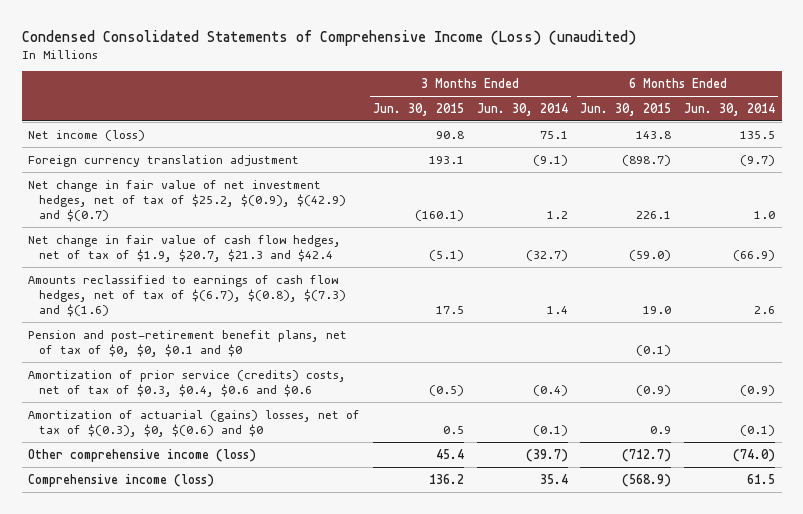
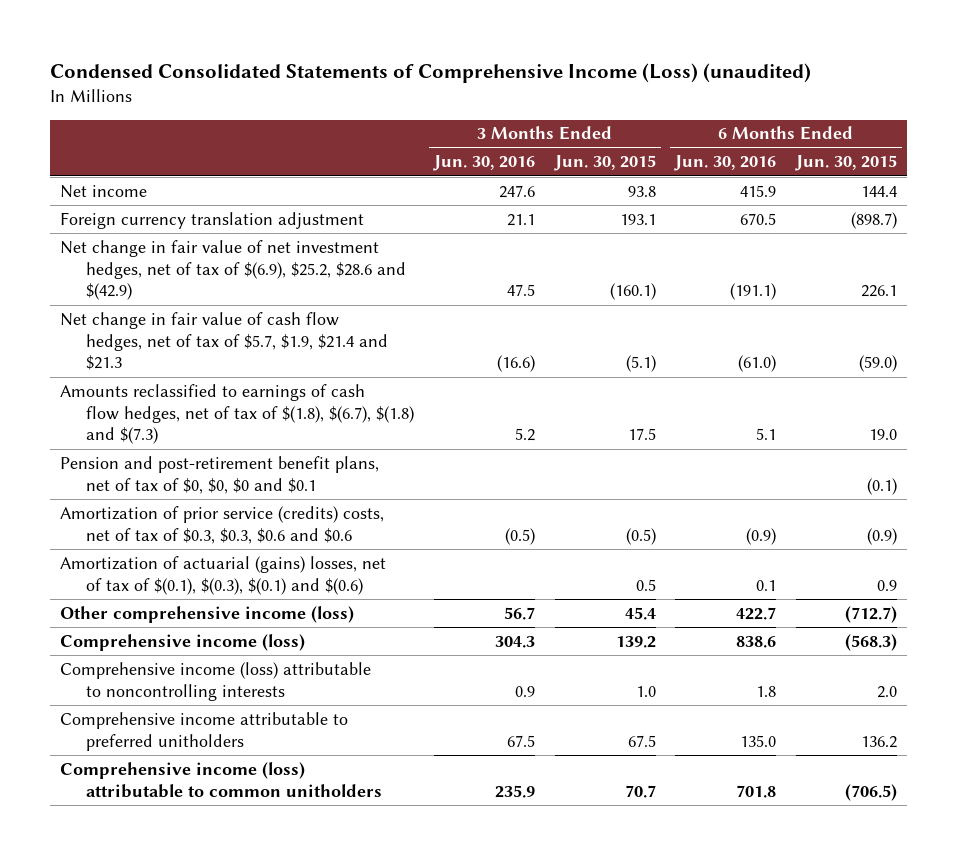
- | 3 Months Ended Jun. 30, 2015 | 3 Months Ended Jun. 30, 2014 | 6 Months Ended Jun. 30, 2015 | 6 Months Ended Jun. 30, 2014
+ | 3 Months Ended Jun. 30, 2016 | 3 Months Ended Jun. 30, 2015 | 6 Months Ended Jun. 30, 2016 | 6 Months Ended Jun. 30, 2015
- Net income (loss) | 90.8 | 75.1 | 143.8 | 135.5
+ Net income | 247.6 | 93.8 | 415.9 | 144.4
- Net change in fair value of net investment hedges, net of tax of $25.2, $(0.9), $(42.9) and $(0.7) | (160.1) | 1.2 | 226.1 | 1.0
- Net change in fair value of cash flow hedges, net of tax of $1.9, $20.7, $21.3 and $42.4 | (5.1) | (32.7) | (59.0) | (66.9)
- Amounts reclassified to earnings of cash flow hedges, net of tax of $(6.7), $(0.8), $(7.3) and $(1.6) | 17.5 | 1.4 | 19.0 | 2.6
- Pension and post-retirement benefit plans, net of tax of $0, $0, $0.1 and $0 | | | (0.1) |
- Amortization of prior service (credits) costs, net of tax of $0.3, $0.4, $0.6 and $0.6 | (0.5) | (0.4) | (0.9) | (0.9)
- Amortization of actuarial (gains) losses, net of tax of $(0.3), $0, $(0.6) and $0 | 0.5 | (0.1) | 0.9 | (0.1)
+ Net change in fair value of net investment hedges, net of tax of $(6.9), $25.2, $28.6 and $(42.9) | 47.5 | (160.1) | (191.1) | 226.1
+ Net change in fair value of cash flow hedges, net of tax of $5.7, $1.9, $21.4 and $21.3 | (16.6) | (5.1) | (61.0) | (59.0)
+ Amounts reclassified to earnings of cash flow hedges, net of tax of $(1.8), $(6.7), $(1.8) and $(7.3) | 5.2 | 17.5 | 5.1 | 19.0
+ Pension and post-retirement benefit plans, net of tax of $0, $0, $0 and $0.1 | | | | (0.1)
+ Amortization of prior service (credits) costs, net of tax of $0.3, $0.3, $0.6 and $0.6 | (0.5) | (0.5) | (0.9) | (0.9)
+ Amortization of actuarial (gains) losses, net of tax of $(0.1), $(0.3), $(0.1) and $(0.6) | | 0.5 | 0.1 | 0.9
- Comprehensive income (loss) | 136.2 | 35.4 | (568.9) | 61.5
+ Comprehensive income (loss) | 304.3 | 139.2 | 838.6 | (568.3)
+ Comprehensive income (loss) attributable to noncontrolling interests | 0.9 | 1.0 | 1.8 | 2.0
+ Comprehensive income attributable to preferred unitholders | 67.5 | 67.5 | 135.0 | 136.2
+ Comprehensive income (loss) attributable to common unitholders | 235.9 | 70.7 | 701.8 | (706.5)

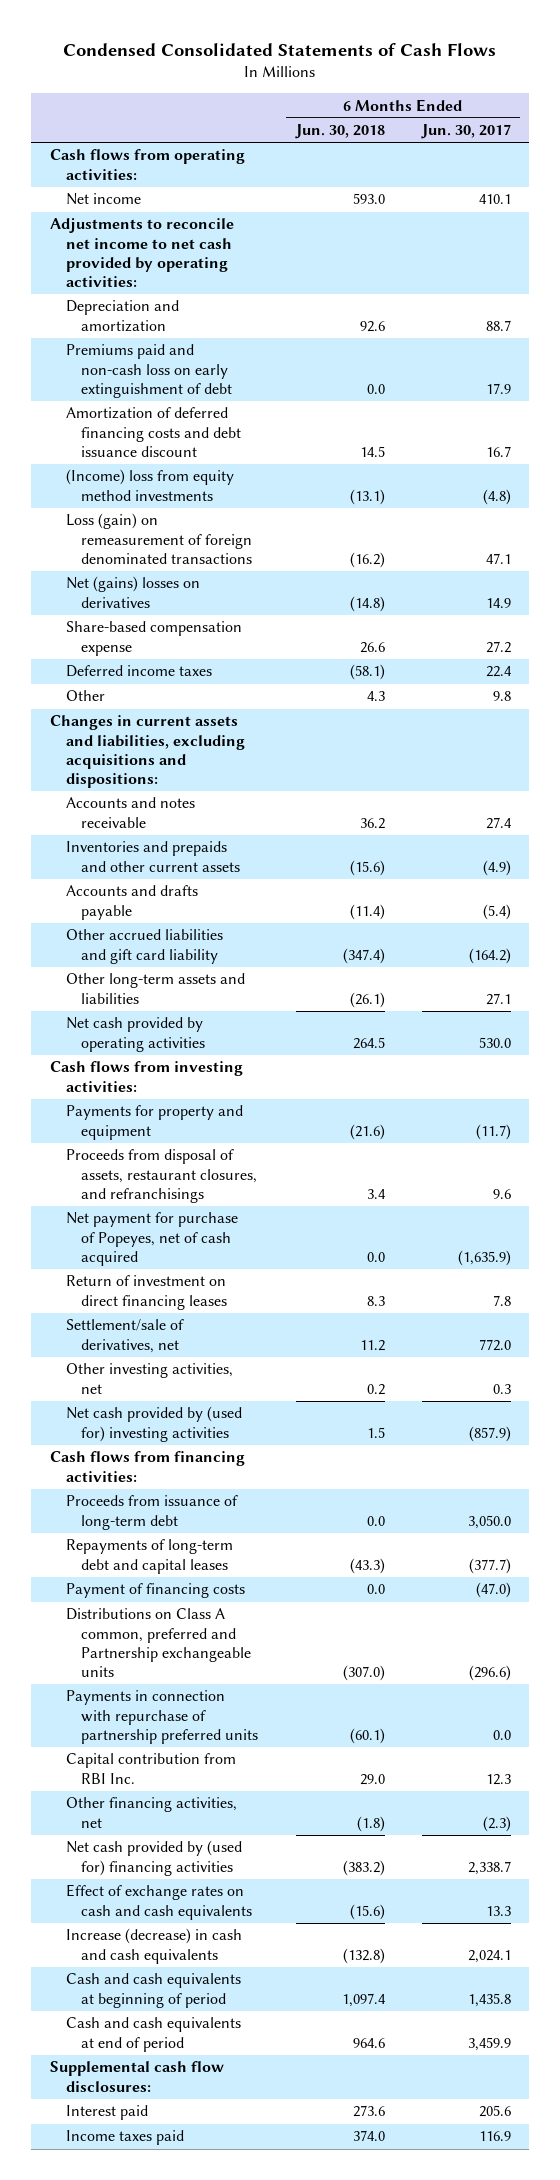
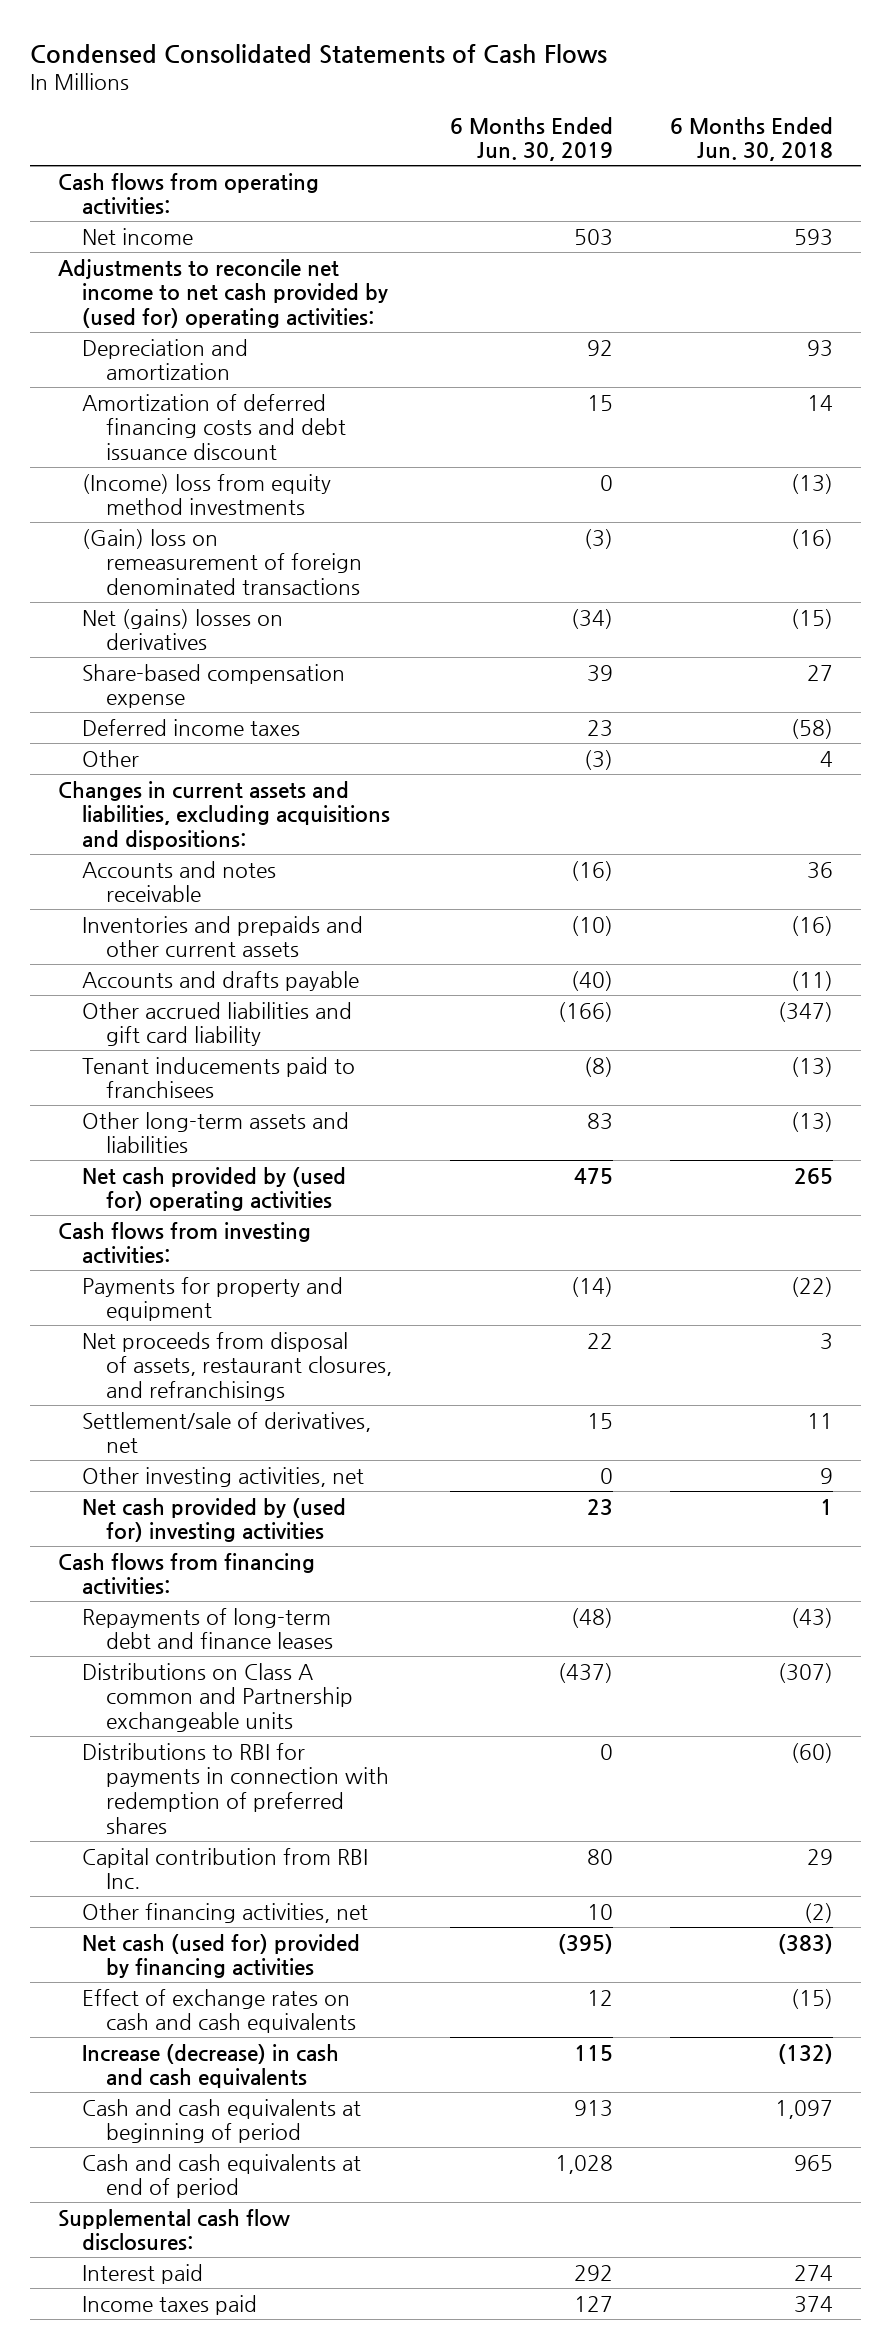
- | 6 Months Ended Jun. 30, 2018 | 6 Months Ended Jun. 30, 2017
+ | 6 Months Ended Jun. 30, 2019 | 6 Months Ended Jun. 30, 2018
- Net income | 593.0 | 410.1
- Adjustments to reconcile net income to net cash provided by operating activities:
- Depreciation and amortization | 92.6 | 88.7
- Premiums paid and non-cash loss on early extinguishment of debt | 0.0 | 17.9
- Amortization of deferred financing costs and debt issuance discount | 14.5 | 16.7
- (Income) loss from equity method investments | (13.1) | (4.8)
- Loss (gain) on remeasurement of foreign denominated transactions | (16.2) | 47.1
- Net (gains) losses on derivatives | (14.8) | 14.9
- Share-based compensation expense | 26.6 | 27.2
- Deferred income taxes | (58.1) | 22.4
- Other | 4.3 | 9.8
+ Net income | 503 | 593
+ Adjustments to reconcile net income to net cash provided by (used for) operating activities:
+ Depreciation and amortization | 92 | 93
+ Amortization of deferred financing costs and debt issuance discount | 15 | 14
+ (Income) loss from equity method investments | 0 | (13)
+ (Gain) loss on remeasurement of foreign denominated transactions | (3) | (16)
+ Net (gains) losses on derivatives | (34) | (15)
+ Share-based compensation expense | 39 | 27
+ Deferred income taxes | 23 | (58)
+ Other | (3) | 4
- Accounts and notes receivable | 36.2 | 27.4
- Inventories and prepaids and other current assets | (15.6) | (4.9)
- Accounts and drafts payable | (11.4) | (5.4)
- Other accrued liabilities and gift card liability | (347.4) | (164.2)
- Other long-term assets and liabilities | (26.1) | 27.1
- Net cash provided by operating activities | 264.5 | 530.0
+ Accounts and notes receivable | (16) | 36
+ Inventories and prepaids and other current assets | (10) | (16)
+ Accounts and drafts payable | (40) | (11)
+ Other accrued liabilities and gift card liability | (166) | (347)
+ Tenant inducements paid to franchisees | (8) | (13)
+ Other long-term assets and liabilities | 83 | (13)
+ Net cash provided by (used for) operating activities | 475 | 265
- Payments for property and equipment | (21.6) | (11.7)
- Proceeds from disposal of assets, restaurant closures, and refranchisings | 3.4 | 9.6
- Net payment for purchase of Popeyes, net of cash acquired | 0.0 | (1,635.9)
- Return of investment on direct financing leases | 8.3 | 7.8
- Settlement/sale of derivatives, net | 11.2 | 772.0
- Other investing activities, net | 0.2 | 0.3
- Net cash provided by (used for) investing activities | 1.5 | (857.9)
+ Payments for property and equipment | (14) | (22)
+ Net proceeds from disposal of assets, restaurant closures, and refranchisings | 22 | 3
+ Settlement/sale of derivatives, net | 15 | 11
+ Other investing activities, net | 0 | 9
+ Net cash provided by (used for) investing activities | 23 | 1
- Proceeds from issuance of long-term debt | 0.0 | 3,050.0
- Repayments of long-term debt and capital leases | (43.3) | (377.7)
- Payment of financing costs | 0.0 | (47.0)
- Distributions on Class A common, preferred and Partnership exchangeable units | (307.0) | (296.6)
- Payments in connection with repurchase of partnership preferred units | (60.1) | 0.0
- Capital contribution from RBI Inc. | 29.0 | 12.3
- Other financing activities, net | (1.8) | (2.3)
- Net cash provided by (used for) financing activities | (383.2) | 2,338.7
- Effect of exchange rates on cash and cash equivalents | (15.6) | 13.3
- Increase (decrease) in cash and cash equivalents | (132.8) | 2,024.1
- Cash and cash equivalents at beginning of period | 1,097.4 | 1,435.8
- Cash and cash equivalents at end of period | 964.6 | 3,459.9
+ Repayments of long-term debt and finance leases | (48) | (43)
+ Distributions on Class A common and Partnership exchangeable units | (437) | (307)
+ Distributions to RBI for payments in connection with redemption of preferred shares | 0 | (60)
+ Capital contribution from RBI Inc. | 80 | 29
+ Other financing activities, net | 10 | (2)
+ Net cash (used for) provided by financing activities | (395) | (383)
+ Effect of exchange rates on cash and cash equivalents | 12 | (15)
+ Increase (decrease) in cash and cash equivalents | 115 | (132)
+ Cash and cash equivalents at beginning of period | 913 | 1,097
+ Cash and cash equivalents at end of period | 1,028 | 965
- Interest paid | 273.6 | 205.6
- Income taxes paid | 374.0 | 116.9
+ Interest paid | 292 | 274
+ Income taxes paid | 127 | 374

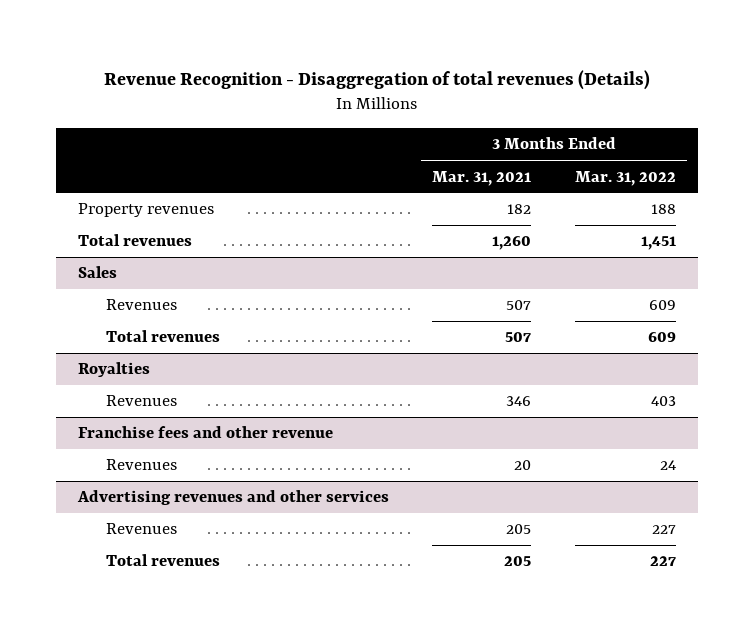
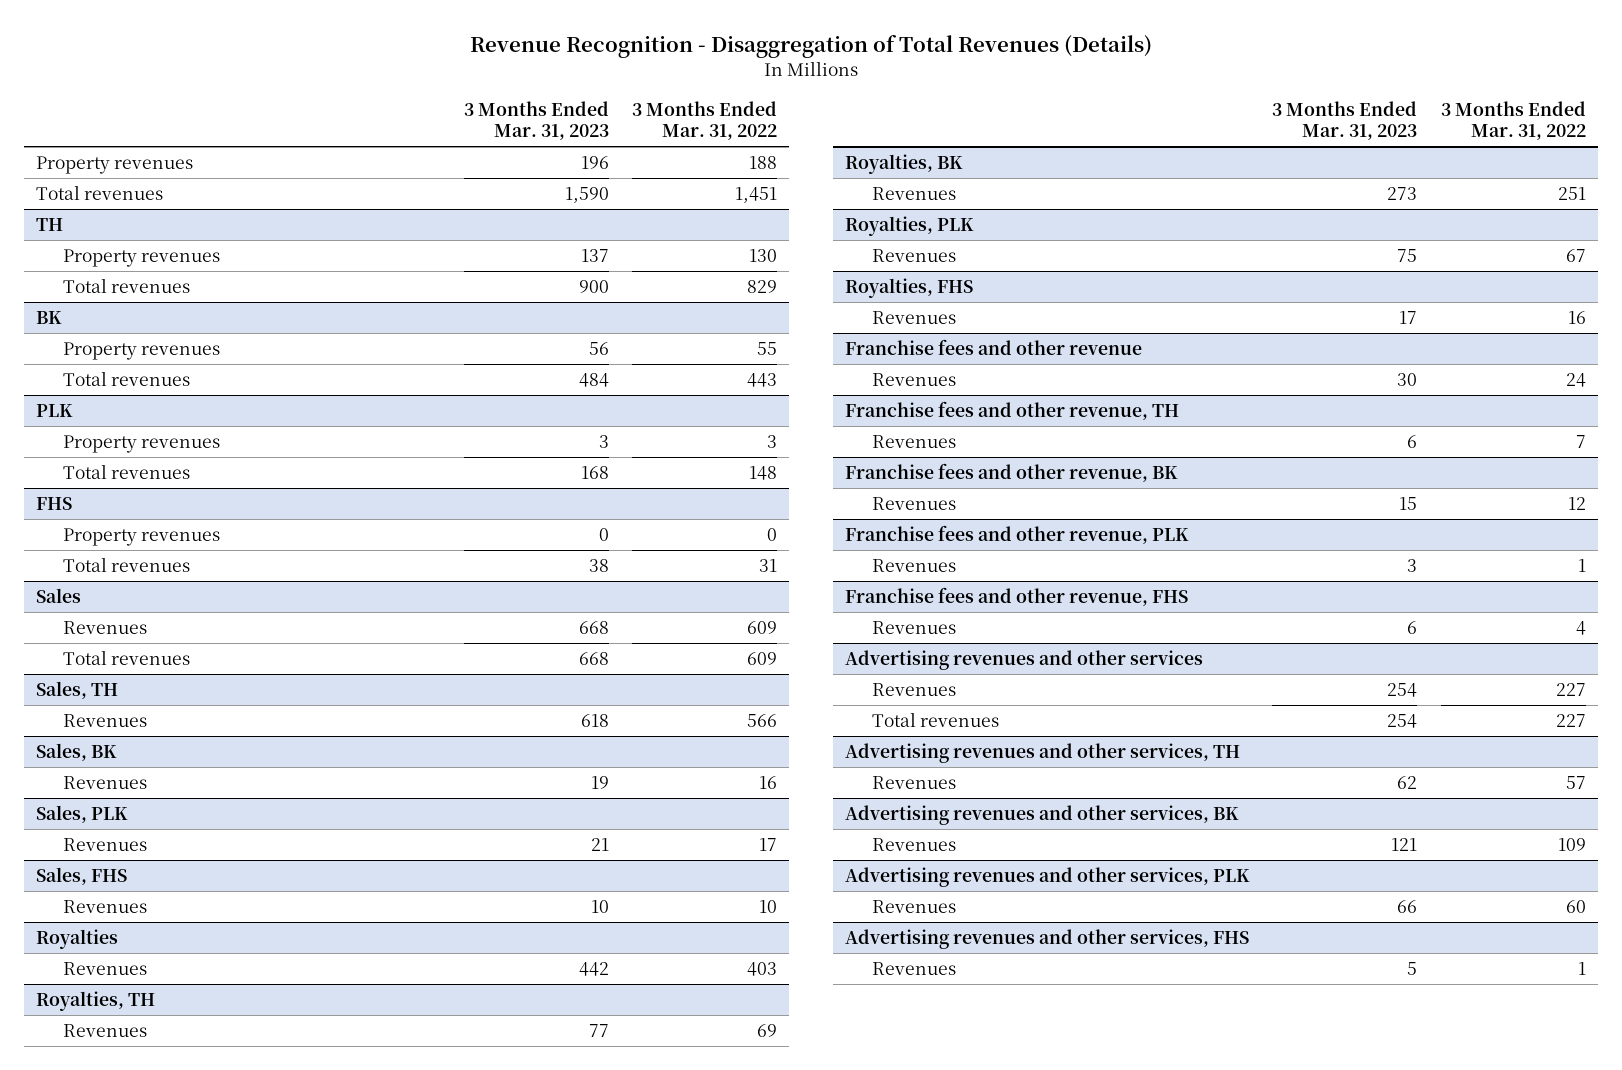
- Revenue Recognition - Disaggregation of total revenues (Details)
+ Revenue Recognition - Disaggregation of Total Revenues (Details)
- | 3 Months Ended Mar. 31, 2021 | 3 Months Ended Mar. 31, 2022
+ | 3 Months Ended Mar. 31, 2023 | 3 Months Ended Mar. 31, 2022
+ TH
+ Property revenues | 137 | 130
+ Total revenues | 900 | 829
+ BK
+ Property revenues | 56 | 55
+ Total revenues | 484 | 443
+ PLK
+ Property revenues | 3 | 3
+ Total revenues | 168 | 148
+ FHS
+ Property revenues | 0 | 0
+ Total revenues | 38 | 31
+ Sales, TH
+ Revenues | 618 | 566
+ Sales, BK
+ Revenues | 19 | 16
+ Sales, PLK
+ Revenues | 21 | 17
+ Sales, FHS
+ Revenues | 10 | 10
+ Royalties, TH
+ Revenues | 77 | 69
+ Royalties, BK
+ Revenues | 273 | 251
+ Royalties, PLK
+ Revenues | 75 | 67
+ Royalties, FHS
+ Revenues | 17 | 16
+ Franchise fees and other revenue, TH
+ Revenues | 6 | 7
+ Franchise fees and other revenue, BK
+ Revenues | 15 | 12
+ Franchise fees and other revenue, PLK
+ Revenues | 3 | 1
+ Franchise fees and other revenue, FHS
+ Revenues | 6 | 4
+ Advertising revenues and other services, TH
+ Revenues | 62 | 57
+ Advertising revenues and other services, BK
+ Revenues | 121 | 109
+ Advertising revenues and other services, PLK
+ Revenues | 66 | 60
+ Advertising revenues and other services, FHS
+ Revenues | 5 | 1

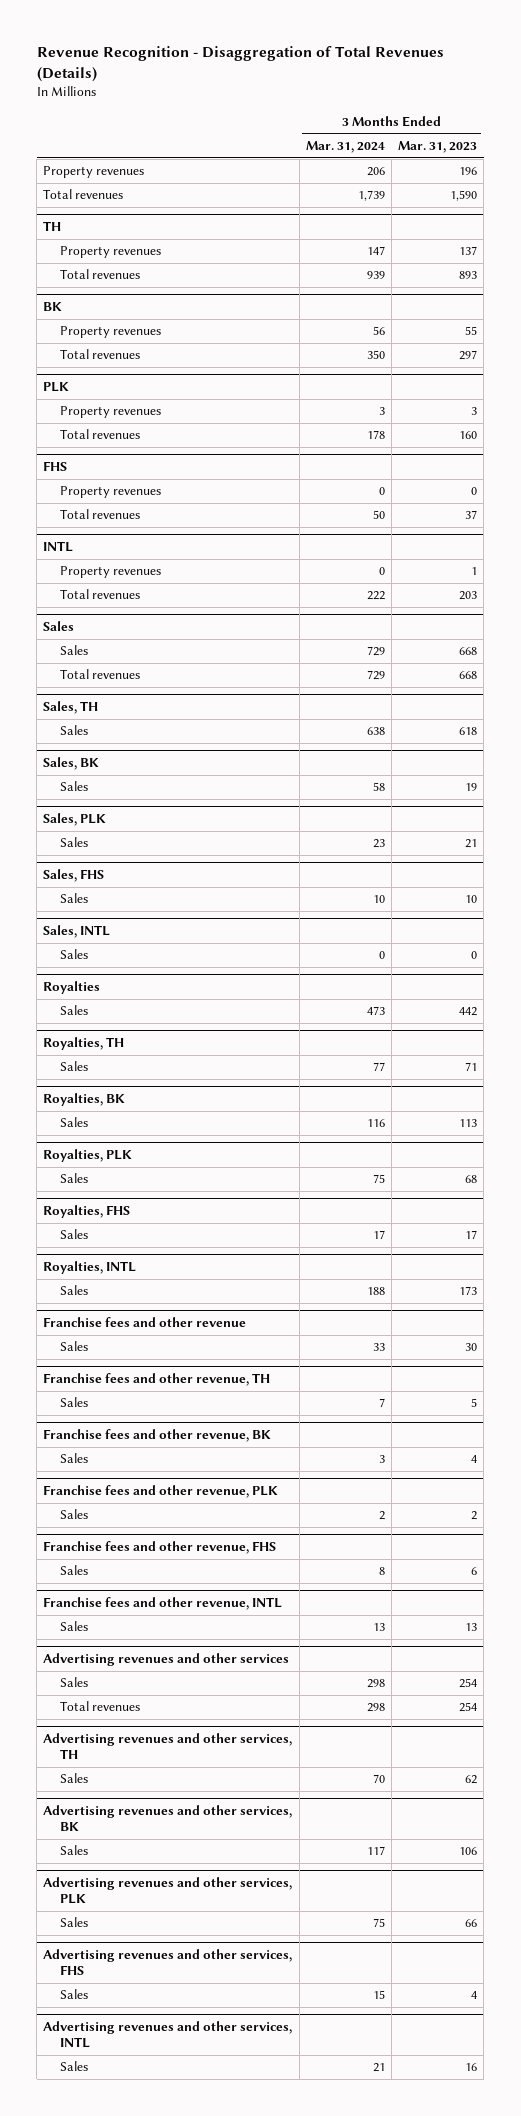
- | 3 Months Ended Mar. 31, 2023 | 3 Months Ended Mar. 31, 2022
+ | 3 Months Ended Mar. 31, 2024 | 3 Months Ended Mar. 31, 2023
@ TH
- Total revenues | 900 | 829
+ Total revenues | 939 | 893
@ BK
- Property revenues | 56 | 55
- Total revenues | 484 | 443
+ Property revenues | 56 | 55
+ Total revenues | 350 | 297
@ PLK
- Total revenues | 168 | 148
+ Total revenues | 178 | 160
@ FHS
- Total revenues | 38 | 31
+ Total revenues | 50 | 37
+ INTL
+ Property revenues | 0 | 1
+ Total revenues | 222 | 203
@ Sales
- Revenues | 668 | 609
+ Sales | 729 | 668
@ Sales, TH
- Revenues | 618 | 566
+ Sales | 638 | 618
@ Sales, BK
- Revenues | 19 | 16
+ Sales | 58 | 19
@ Sales, PLK
- Revenues | 21 | 17
+ Sales | 23 | 21
@ Sales, FHS
- Revenues | 10 | 10
+ Sales | 10 | 10
+ Sales, INTL
+ Sales | 0 | 0
@ Royalties
- Revenues | 442 | 403
+ Sales | 473 | 442
@ Royalties, TH
- Revenues | 77 | 69
+ Sales | 77 | 71
@ Royalties, BK
- Revenues | 273 | 251
+ Sales | 116 | 113
@ Royalties, PLK
- Revenues | 75 | 67
+ Sales | 75 | 68
@ Royalties, FHS
- Revenues | 17 | 16
+ Sales | 17 | 17
+ Royalties, INTL
+ Sales | 188 | 173
@ Franchise fees and other revenue
- Revenues | 30 | 24
+ Sales | 33 | 30
@ Franchise fees and other revenue, TH
- Revenues | 6 | 7
+ Sales | 7 | 5
@ Franchise fees and other revenue, BK
- Revenues | 15 | 12
+ Sales | 3 | 4
@ Franchise fees and other revenue, PLK
- Revenues | 3 | 1
+ Sales | 2 | 2
@ Franchise fees and other revenue, FHS
- Revenues | 6 | 4
+ Sales | 8 | 6
+ Franchise fees and other revenue, INTL
+ Sales | 13 | 13
@ Advertising revenues and other services
- Revenues | 254 | 227
+ Sales | 298 | 254
@ Advertising revenues and other services, TH
- Revenues | 62 | 57
+ Sales | 70 | 62
@ Advertising revenues and other services, BK
- Revenues | 121 | 109
+ Sales | 117 | 106
@ Advertising revenues and other services, PLK
- Revenues | 66 | 60
+ Sales | 75 | 66
@ Advertising revenues and other services, FHS
- Revenues | 5 | 1
+ Sales | 15 | 4
+ Advertising revenues and other services, INTL
+ Sales | 21 | 16

